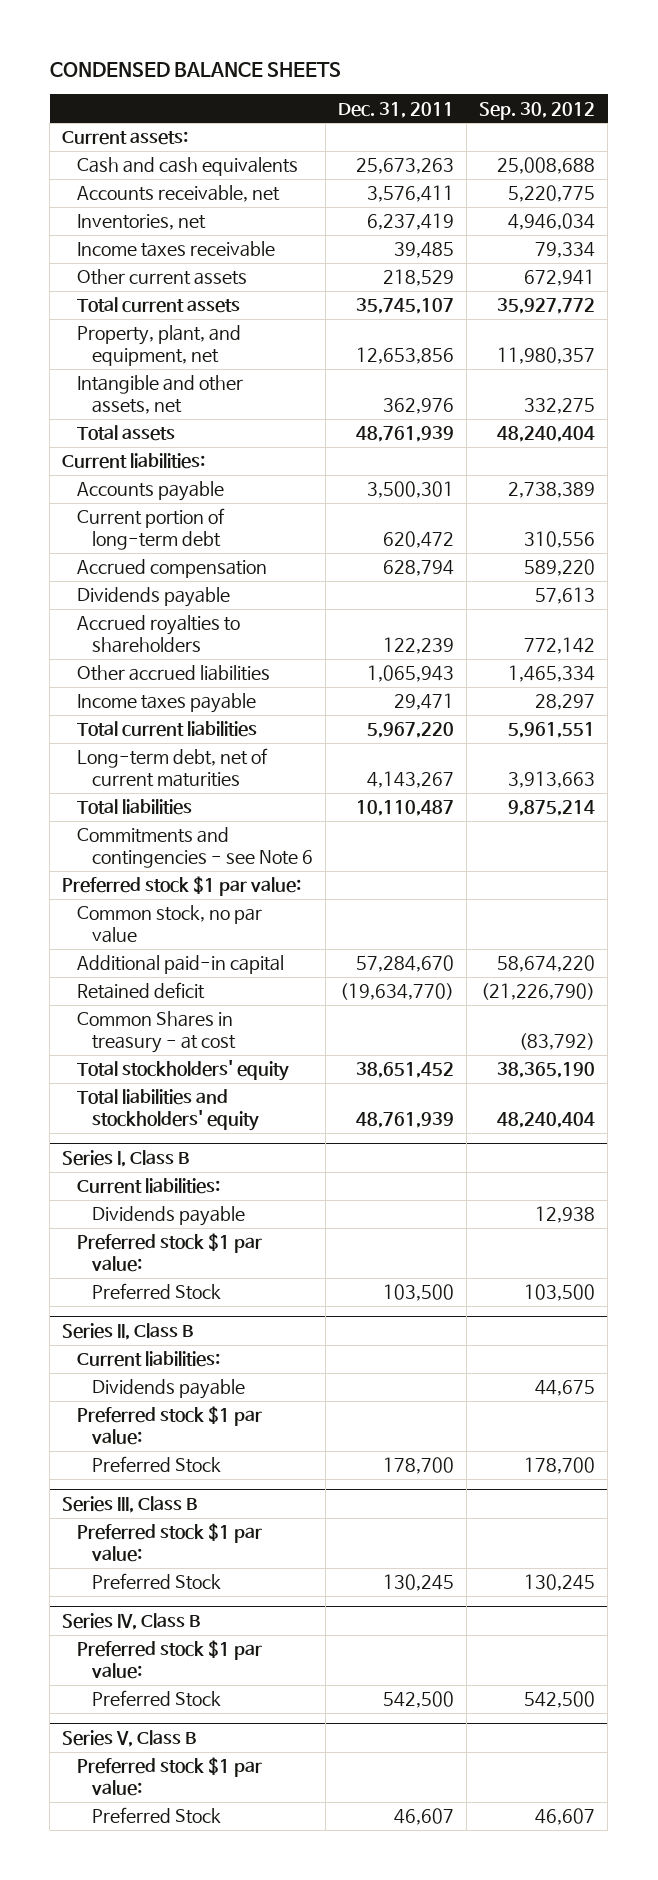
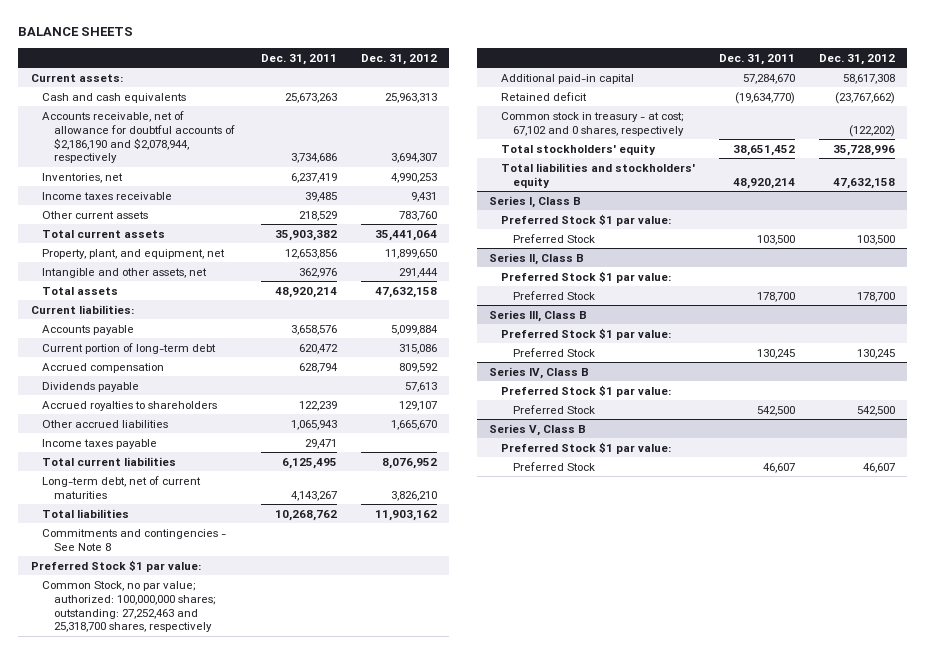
- CONDENSED BALANCE SHEETS
+ BALANCE SHEETS
- | Dec. 31, 2011 | Sep. 30, 2012
+ | Dec. 31, 2011 | Dec. 31, 2012
- Accounts receivable, net | 3,576,411 | 5,220,775
+ Accounts receivable, net of allowance for doubtful accounts of $2,186,190 and $2,078,944, respectively | 3,734,686 | 3,694,307
- Total current assets | 35,745,107 | 35,927,772
+ Total current assets | 35,903,382 | 35,441,064
- Total assets | 48,761,939 | 48,240,404
+ Total assets | 48,920,214 | 47,632,158
- Accounts payable | 3,500,301 | 2,738,389
+ Accounts payable | 3,658,576 | 5,099,884
- Total current liabilities | 5,967,220 | 5,961,551
+ Total current liabilities | 6,125,495 | 8,076,952
- Total liabilities | 10,110,487 | 9,875,214
- Commitments and contingencies - see Note 6
- Preferred stock $1 par value:
- Common stock, no par value
+ Total liabilities | 10,268,762 | 11,903,162
+ Commitments and contingencies - See Note 8
+ Preferred Stock $1 par value:
+ Common Stock, no par value; authorized: 100,000,000 shares; outstanding: 27,252,463 and 25,318,700 shares, respectively
- Common Shares in treasury - at cost | | (83,792)
+ Common stock in treasury - at cost; 67,102 and 0 shares, respectively | | (122,202)
- Total liabilities and stockholders' equity | 48,761,939 | 48,240,404
+ Total liabilities and stockholders' equity | 48,920,214 | 47,632,158
@ Series I, Class B
- Current liabilities:
- Dividends payable | | 12,938
- Preferred stock $1 par value:
+ Preferred Stock $1 par value:
@ Series II, Class B
- Current liabilities:
- Dividends payable | | 44,675
- Preferred stock $1 par value:
+ Preferred Stock $1 par value:
@ Series III, Class B
- Preferred stock $1 par value:
+ Preferred Stock $1 par value:
@ Series IV, Class B
- Preferred stock $1 par value:
+ Preferred Stock $1 par value:
@ Series V, Class B
- Preferred stock $1 par value:
+ Preferred Stock $1 par value:

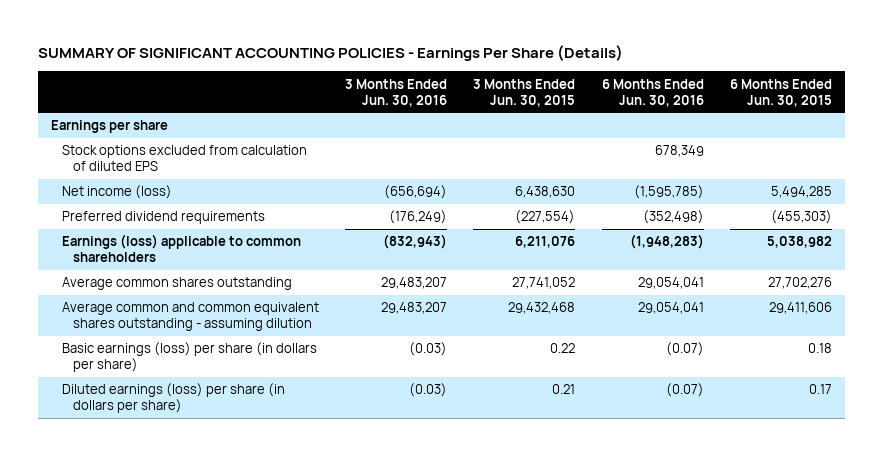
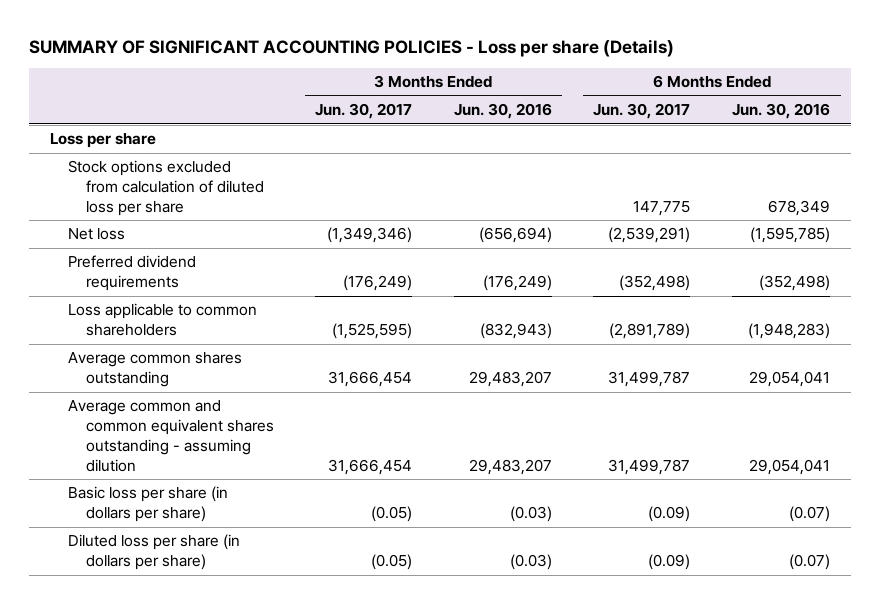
- SUMMARY OF SIGNIFICANT ACCOUNTING POLICIES - Earnings Per Share (Details)
+ SUMMARY OF SIGNIFICANT ACCOUNTING POLICIES - Loss per share (Details)
- | 3 Months Ended Jun. 30, 2016 | 3 Months Ended Jun. 30, 2015 | 6 Months Ended Jun. 30, 2016 | 6 Months Ended Jun. 30, 2015
+ | 3 Months Ended Jun. 30, 2017 | 3 Months Ended Jun. 30, 2016 | 6 Months Ended Jun. 30, 2017 | 6 Months Ended Jun. 30, 2016
- Earnings per share
- Stock options excluded from calculation of diluted EPS | | | 678,349 |
- Net income (loss) | (656,694) | 6,438,630 | (1,595,785) | 5,494,285
+ Loss per share
+ Stock options excluded from calculation of diluted loss per share | | | 147,775 | 678,349
+ Net loss | (1,349,346) | (656,694) | (2,539,291) | (1,595,785)
- Earnings (loss) applicable to common shareholders | (832,943) | 6,211,076 | (1,948,283) | 5,038,982
+ Loss applicable to common shareholders | (1,525,595) | (832,943) | (2,891,789) | (1,948,283)
- Basic earnings (loss) per share (in dollars per share) | (0.03) | 0.22 | (0.07) | 0.18
- Diluted earnings (loss) per share (in dollars per share) | (0.03) | 0.21 | (0.07) | 0.17
+ Basic loss per share (in dollars per share) | (0.05) | (0.03) | (0.09) | (0.07)
+ Diluted loss per share (in dollars per share) | (0.05) | (0.03) | (0.09) | (0.07)

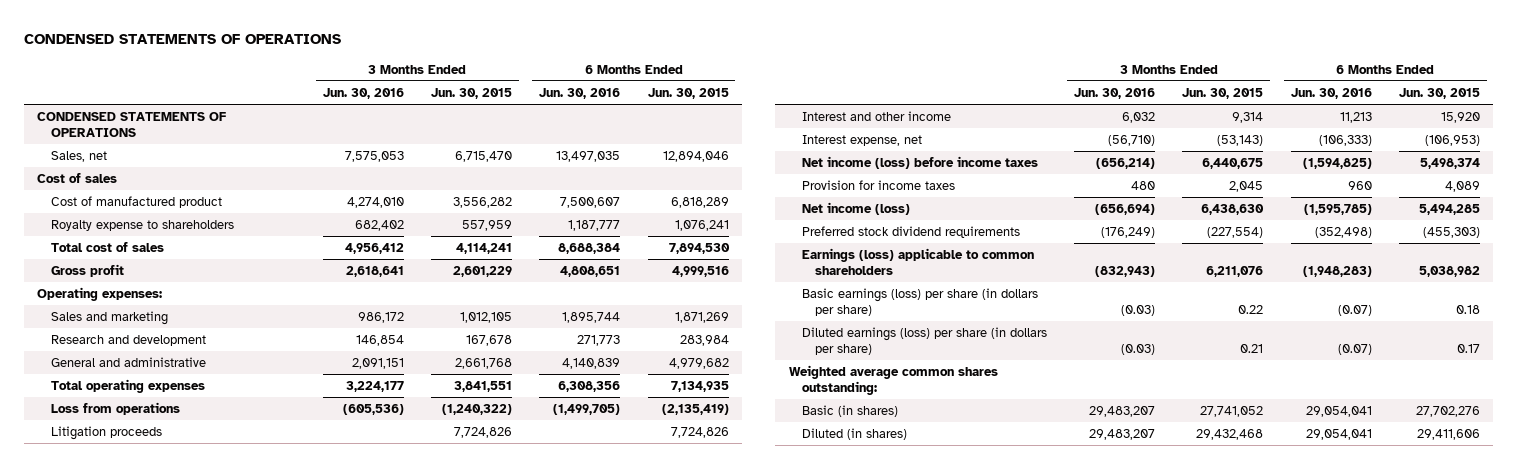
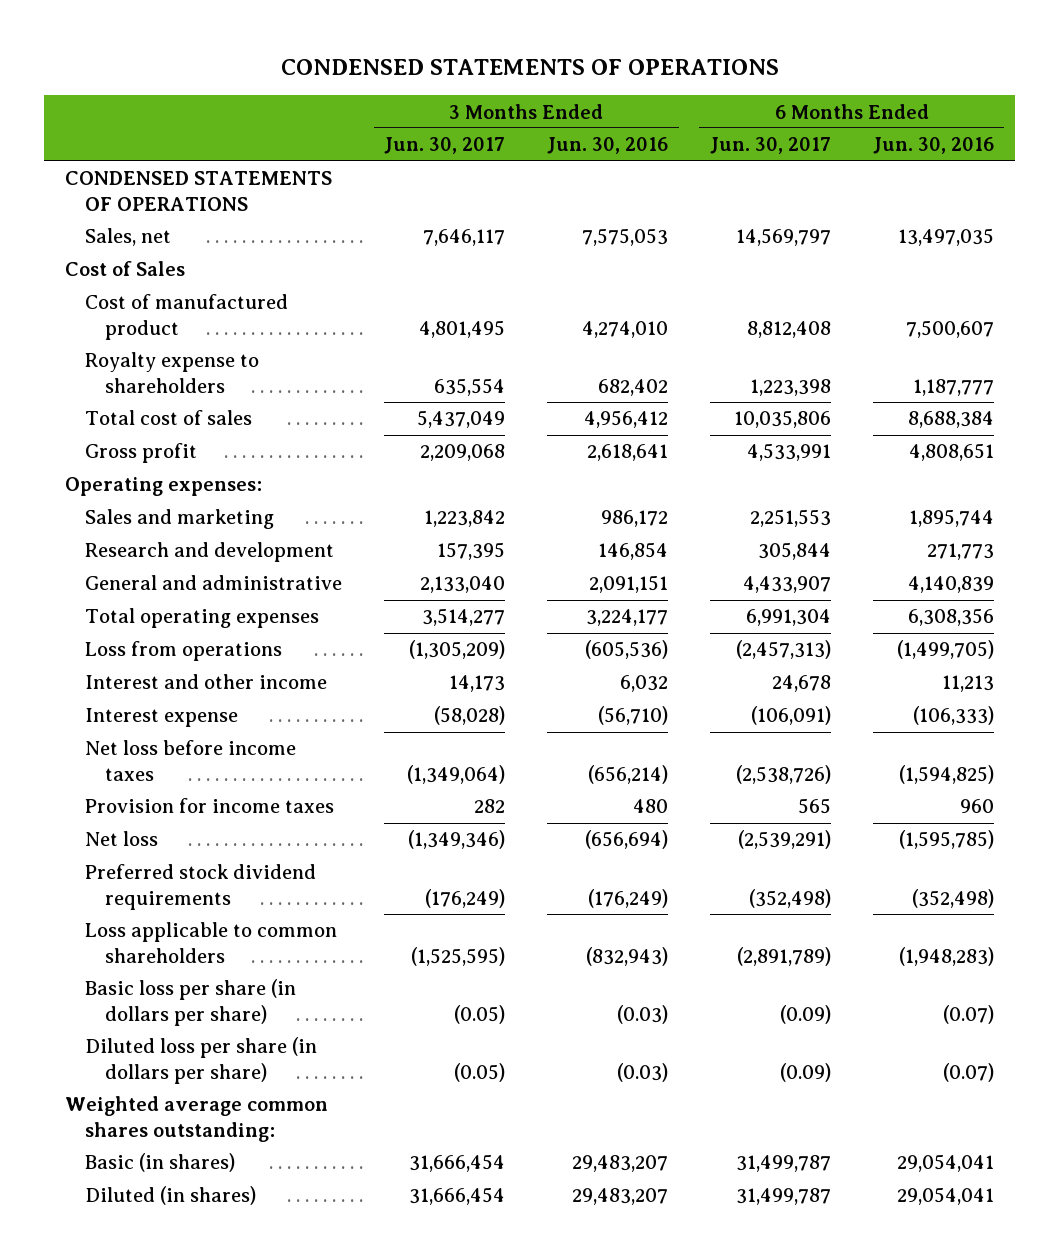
- | 3 Months Ended Jun. 30, 2016 | 3 Months Ended Jun. 30, 2015 | 6 Months Ended Jun. 30, 2016 | 6 Months Ended Jun. 30, 2015
+ | 3 Months Ended Jun. 30, 2017 | 3 Months Ended Jun. 30, 2016 | 6 Months Ended Jun. 30, 2017 | 6 Months Ended Jun. 30, 2016
- Cost of sales
+ Cost of Sales
- Litigation proceeds | | 7,724,826 | | 7,724,826
- Interest expense, net | (56,710) | (53,143) | (106,333) | (106,953)
- Net income (loss) before income taxes | (656,214) | 6,440,675 | (1,594,825) | 5,498,374
+ Interest expense | (58,028) | (56,710) | (106,091) | (106,333)
+ Net loss before income taxes | (1,349,064) | (656,214) | (2,538,726) | (1,594,825)
- Net income (loss) | (656,694) | 6,438,630 | (1,595,785) | 5,494,285
+ Net loss | (1,349,346) | (656,694) | (2,539,291) | (1,595,785)
- Earnings (loss) applicable to common shareholders | (832,943) | 6,211,076 | (1,948,283) | 5,038,982
- Basic earnings (loss) per share (in dollars per share) | (0.03) | 0.22 | (0.07) | 0.18
- Diluted earnings (loss) per share (in dollars per share) | (0.03) | 0.21 | (0.07) | 0.17
+ Loss applicable to common shareholders | (1,525,595) | (832,943) | (2,891,789) | (1,948,283)
+ Basic loss per share (in dollars per share) | (0.05) | (0.03) | (0.09) | (0.07)
+ Diluted loss per share (in dollars per share) | (0.05) | (0.03) | (0.09) | (0.07)

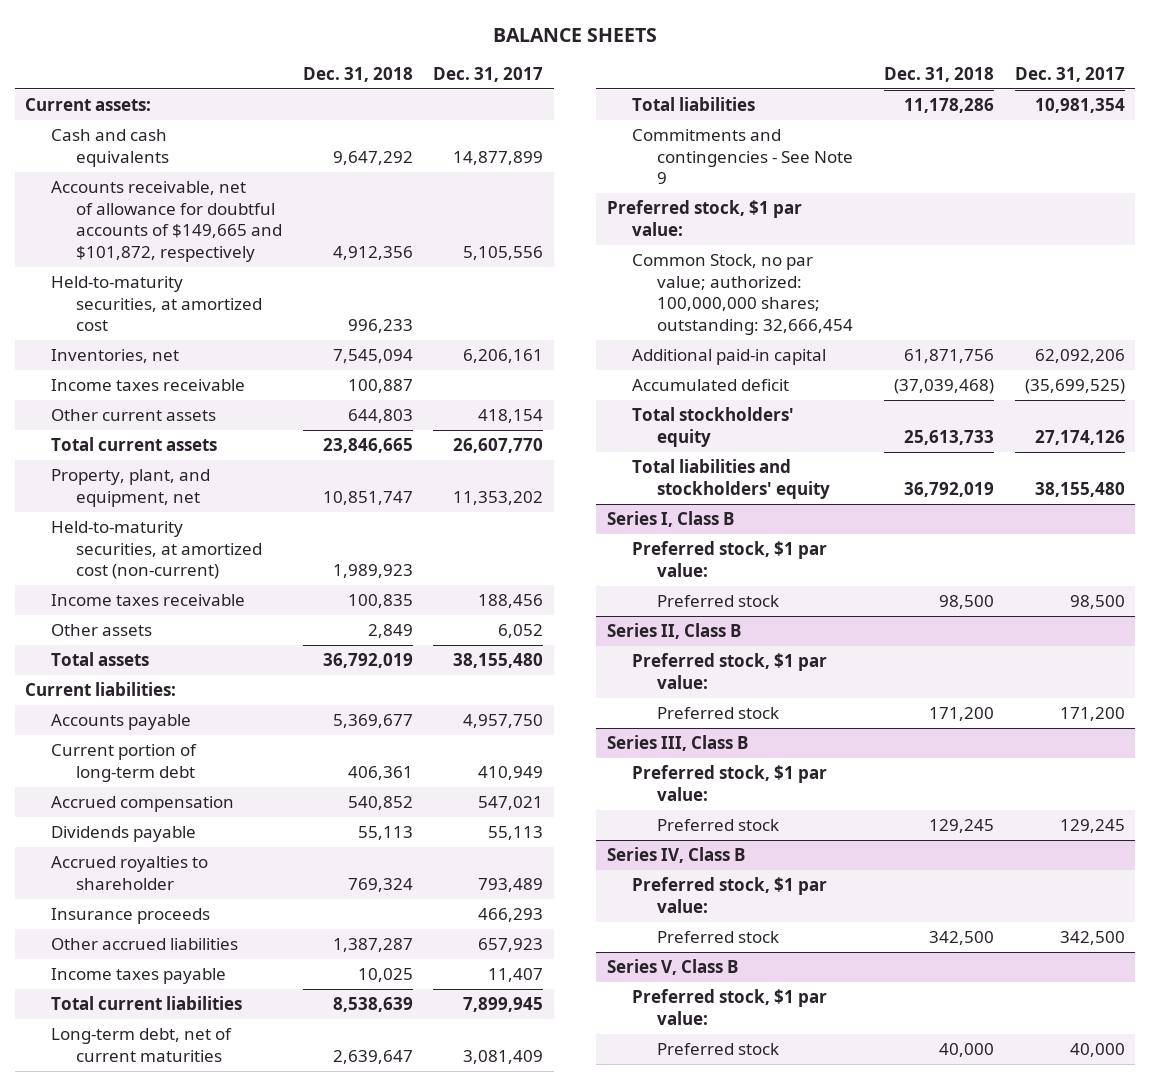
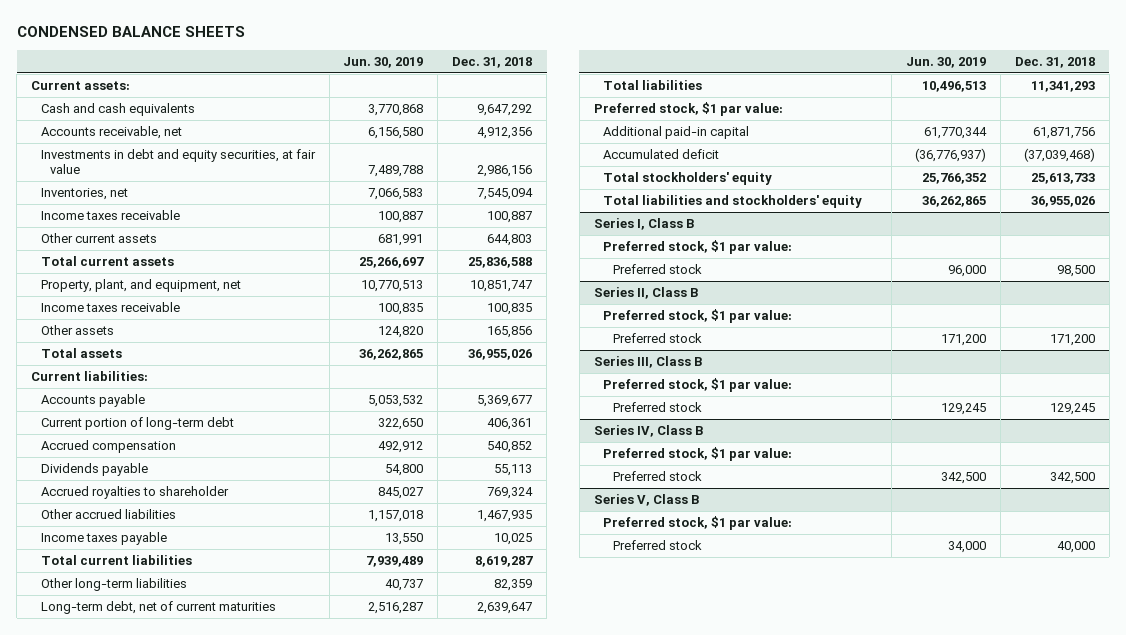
- BALANCE SHEETS
+ CONDENSED BALANCE SHEETS
- | Dec. 31, 2018 | Dec. 31, 2017
+ | Jun. 30, 2019 | Dec. 31, 2018
- Accounts receivable, net of allowance for doubtful accounts of $149,665 and $101,872, respectively | 4,912,356 | 5,105,556
- Held-to-maturity securities, at amortized cost | 996,233 |
+ Accounts receivable, net | 6,156,580 | 4,912,356
+ Investments in debt and equity securities, at fair value | 7,489,788 | 2,986,156
- Total current assets | 23,846,665 | 26,607,770
+ Total current assets | 25,266,697 | 25,836,588
- Held-to-maturity securities, at amortized cost (non-current) | 1,989,923 |
- Other assets | 2,849 | 6,052
- Total assets | 36,792,019 | 38,155,480
+ Other assets | 124,820 | 165,856
+ Total assets | 36,262,865 | 36,955,026
- Insurance proceeds | | 466,293
- Other accrued liabilities | 1,387,287 | 657,923
+ Other accrued liabilities | 1,157,018 | 1,467,935
- Total current liabilities | 8,538,639 | 7,899,945
+ Total current liabilities | 7,939,489 | 8,619,287
+ Other long-term liabilities | 40,737 | 82,359
- Total liabilities | 11,178,286 | 10,981,354
- Commitments and contingencies - See Note 9
+ Total liabilities | 10,496,513 | 11,341,293
- Common Stock, no par value; authorized: 100,000,000 shares; outstanding: 32,666,454
- Total liabilities and stockholders' equity | 36,792,019 | 38,155,480
+ Total liabilities and stockholders' equity | 36,262,865 | 36,955,026

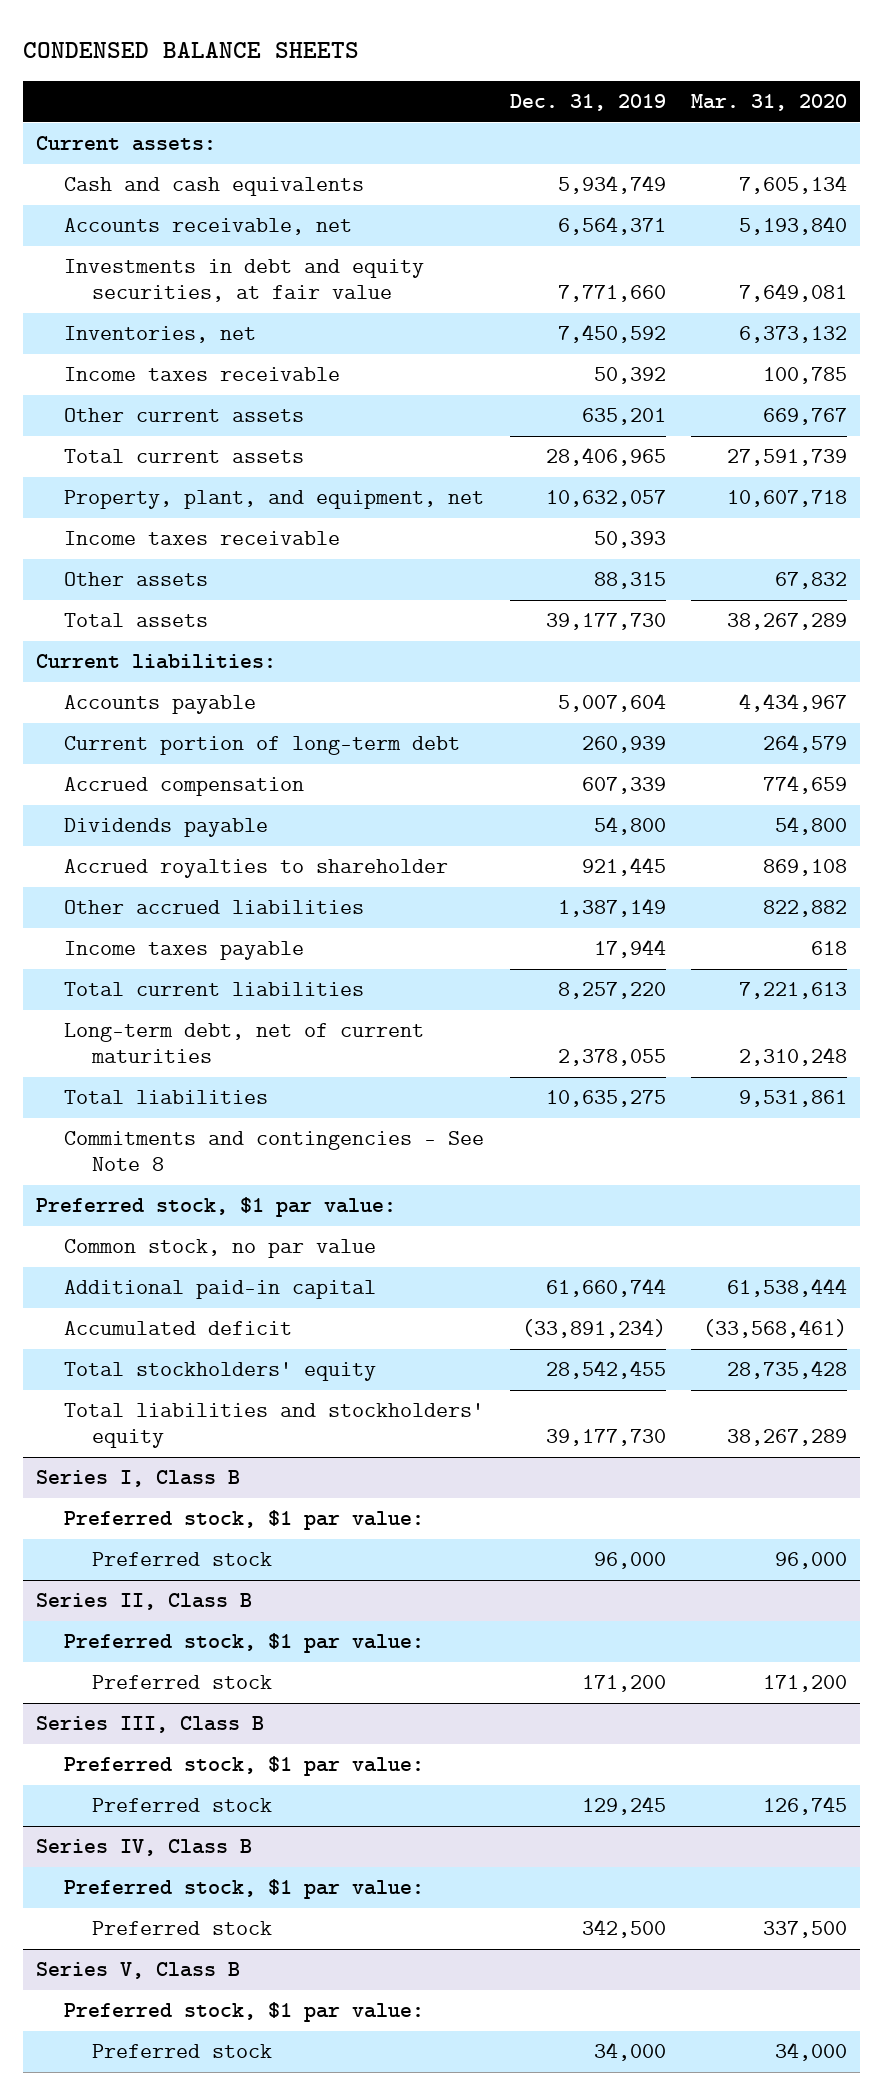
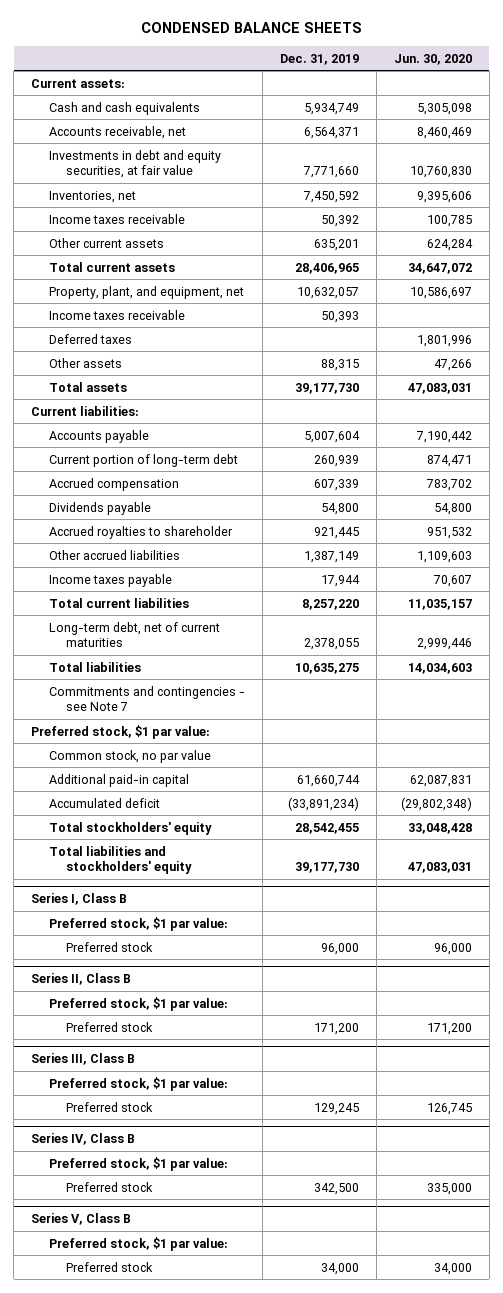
- | Dec. 31, 2019 | Mar. 31, 2020
+ | Dec. 31, 2019 | Jun. 30, 2020
+ Deferred taxes | | 1,801,996
- Commitments and contingencies - See Note 8
+ Commitments and contingencies - see Note 7

